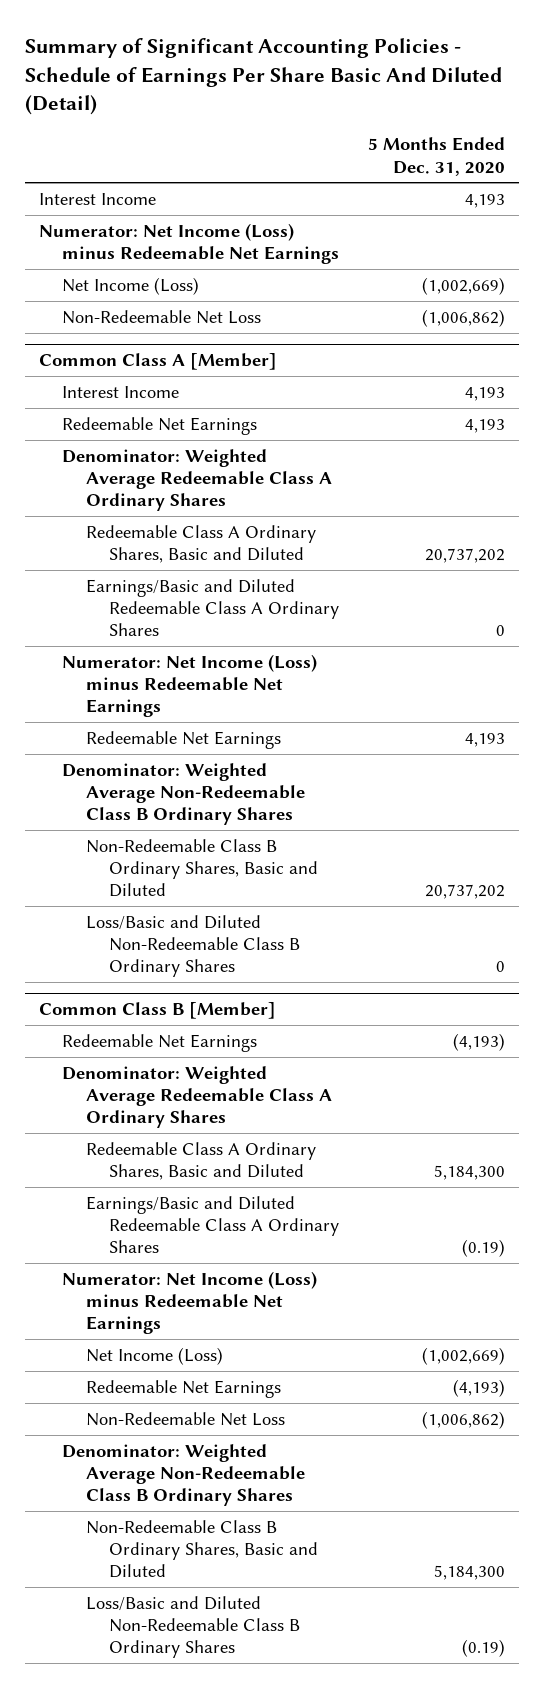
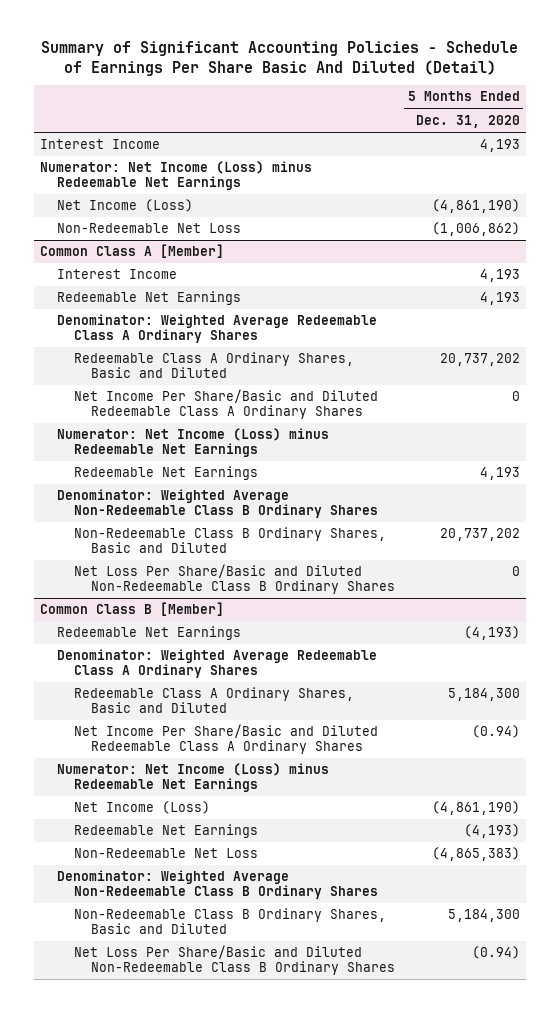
- Net Income (Loss) | (1,002,669)
+ Net Income (Loss) | (4,861,190)
@ Common Class A [Member]
- Earnings/Basic and Diluted Redeemable Class A Ordinary Shares | 0
+ Net Income Per Share/Basic and Diluted Redeemable Class A Ordinary Shares | 0
- Loss/Basic and Diluted Non-Redeemable Class B Ordinary Shares | 0
+ Net Loss Per Share/Basic and Diluted Non-Redeemable Class B Ordinary Shares | 0
@ Common Class B [Member]
- Earnings/Basic and Diluted Redeemable Class A Ordinary Shares | (0.19)
+ Net Income Per Share/Basic and Diluted Redeemable Class A Ordinary Shares | (0.94)
- Net Income (Loss) | (1,002,669)
+ Net Income (Loss) | (4,861,190)
- Non-Redeemable Net Loss | (1,006,862)
+ Non-Redeemable Net Loss | (4,865,383)
- Loss/Basic and Diluted Non-Redeemable Class B Ordinary Shares | (0.19)
+ Net Loss Per Share/Basic and Diluted Non-Redeemable Class B Ordinary Shares | (0.94)

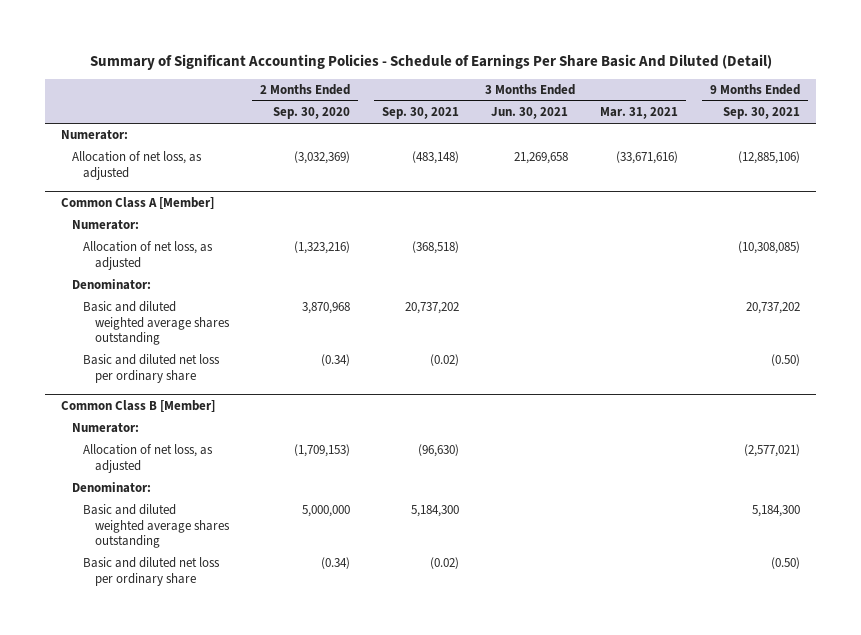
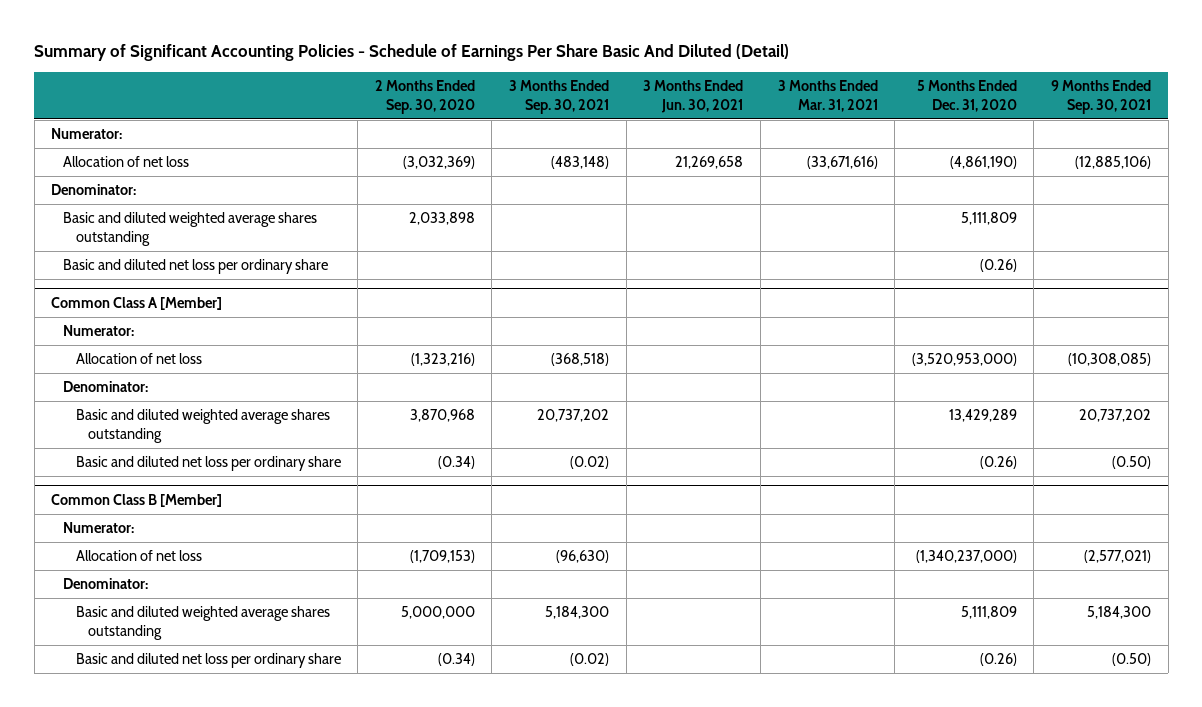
- | 2 Months Ended Sep. 30, 2020 | 3 Months Ended Sep. 30, 2021 | 3 Months Ended Jun. 30, 2021 | 3 Months Ended Mar. 31, 2021 | 9 Months Ended Sep. 30, 2021
+ | 2 Months Ended Sep. 30, 2020 | 3 Months Ended Sep. 30, 2021 | 3 Months Ended Jun. 30, 2021 | 3 Months Ended Mar. 31, 2021 | 5 Months Ended Dec. 31, 2020 | 9 Months Ended Sep. 30, 2021
- Allocation of net loss, as adjusted | (3,032,369) | (483,148) | 21,269,658 | (33,671,616) | (12,885,106)
+ Allocation of net loss | (3,032,369) | (483,148) | 21,269,658 | (33,671,616) | (4,861,190) | (12,885,106)
+ Denominator:
+ Basic and diluted weighted average shares outstanding | 2,033,898 | | | | 5,111,809 |
+ Basic and diluted net loss per ordinary share | | | | | (0.26) |
@ Common Class A [Member]
- Allocation of net loss, as adjusted | (1,323,216) | (368,518) | | | (10,308,085)
+ Allocation of net loss | (1,323,216) | (368,518) | | | (3,520,953,000) | (10,308,085)
@ Common Class B [Member]
- Allocation of net loss, as adjusted | (1,709,153) | (96,630) | | | (2,577,021)
+ Allocation of net loss | (1,709,153) | (96,630) | | | (1,340,237,000) | (2,577,021)

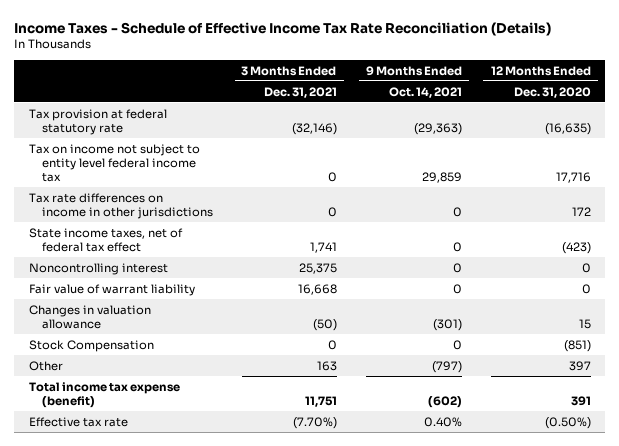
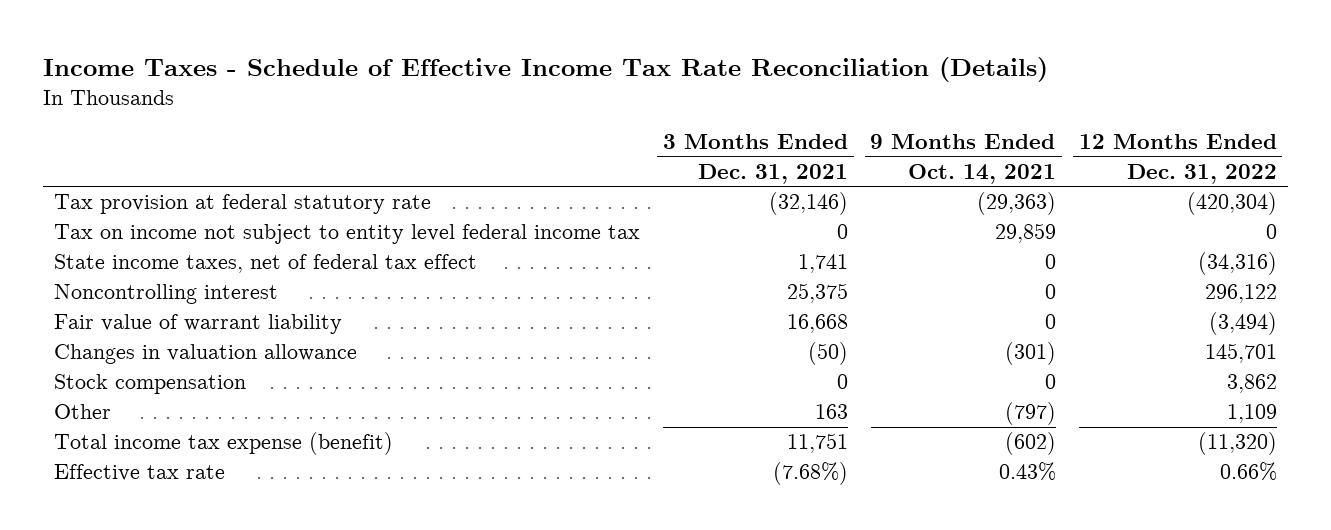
- | 3 Months Ended Dec. 31, 2021 | 9 Months Ended Oct. 14, 2021 | 12 Months Ended Dec. 31, 2020
+ | 3 Months Ended Dec. 31, 2021 | 9 Months Ended Oct. 14, 2021 | 12 Months Ended Dec. 31, 2022
- Tax rate differences on income in other jurisdictions | 0 | 0 | 172
- Stock Compensation | 0 | 0 | (851)
+ Stock compensation | 0 | 0 | 3,862
- Effective tax rate | (7.70%) | 0.40% | (0.50%)
+ Effective tax rate | (7.68%) | 0.43% | 0.66%

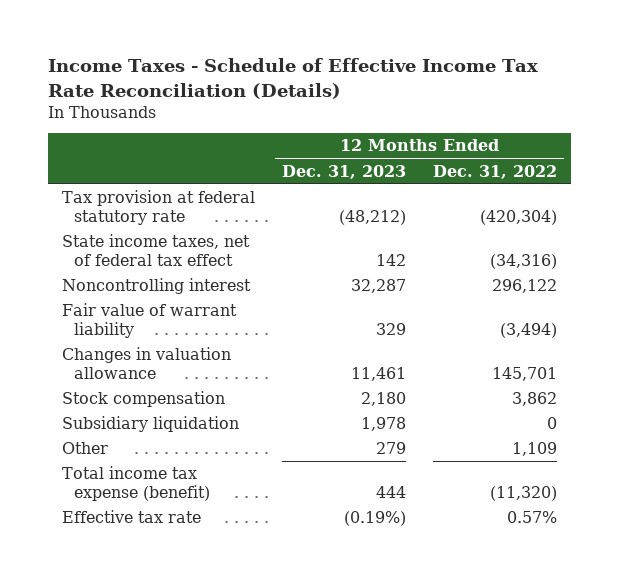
- | 3 Months Ended Dec. 31, 2021 | 9 Months Ended Oct. 14, 2021 | 12 Months Ended Dec. 31, 2022
+ | 12 Months Ended Dec. 31, 2023 | 12 Months Ended Dec. 31, 2022
- Tax on income not subject to entity level federal income tax | 0 | 29,859 | 0
+ Subsidiary liquidation | 1,978 | 0
- Effective tax rate | (7.68%) | 0.43% | 0.66%
+ Effective tax rate | (0.19%) | 0.57%

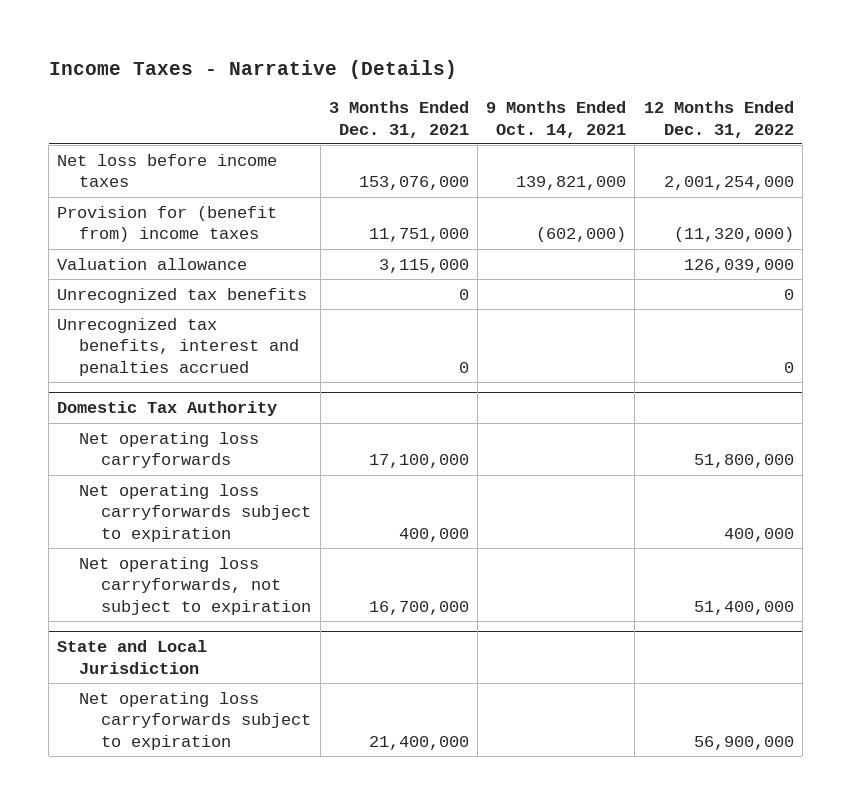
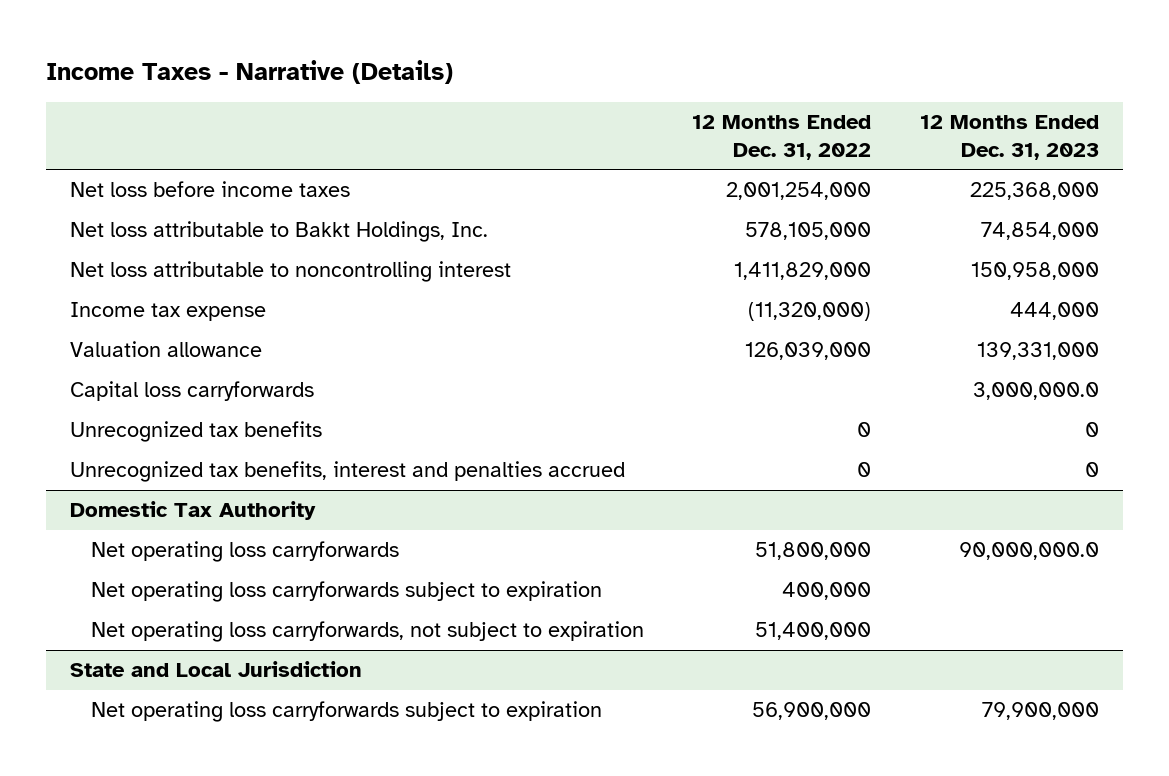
- | 3 Months Ended Dec. 31, 2021 | 9 Months Ended Oct. 14, 2021 | 12 Months Ended Dec. 31, 2022
+ | 12 Months Ended Dec. 31, 2022 | 12 Months Ended Dec. 31, 2023
- Provision for (benefit from) income taxes | 11,751,000 | (602,000) | (11,320,000)
+ Net loss attributable to Bakkt Holdings, Inc. | 578,105,000 | 74,854,000
+ Net loss attributable to noncontrolling interest | 1,411,829,000 | 150,958,000
+ Income tax expense | (11,320,000) | 444,000
+ Capital loss carryforwards | | 3,000,000.0

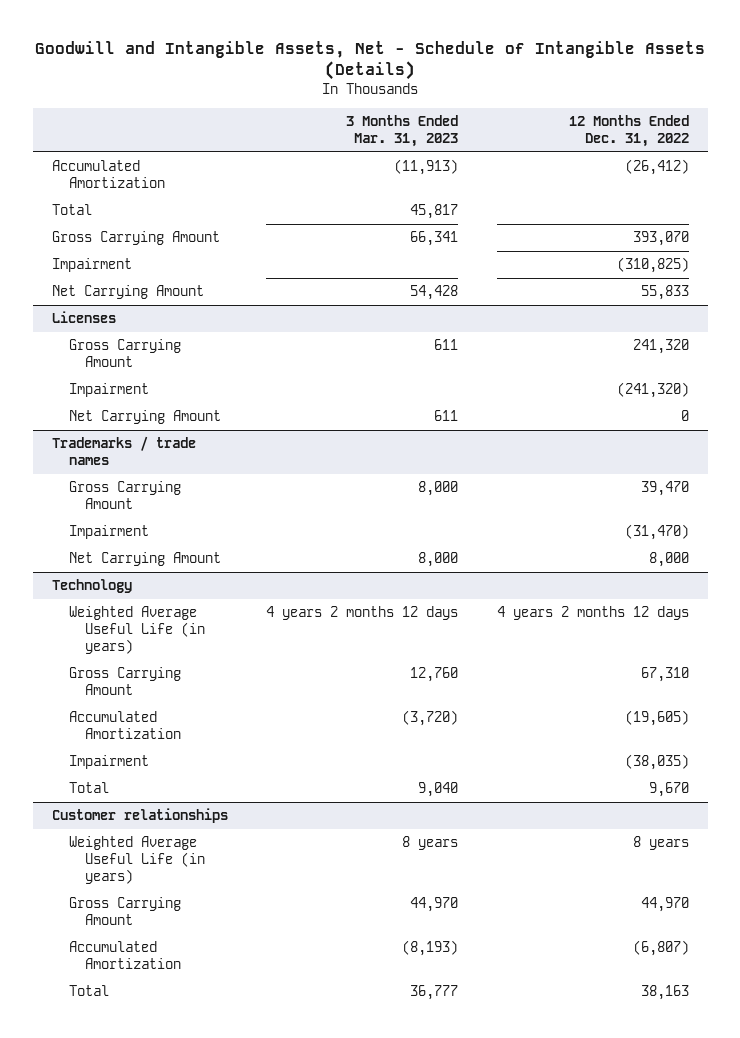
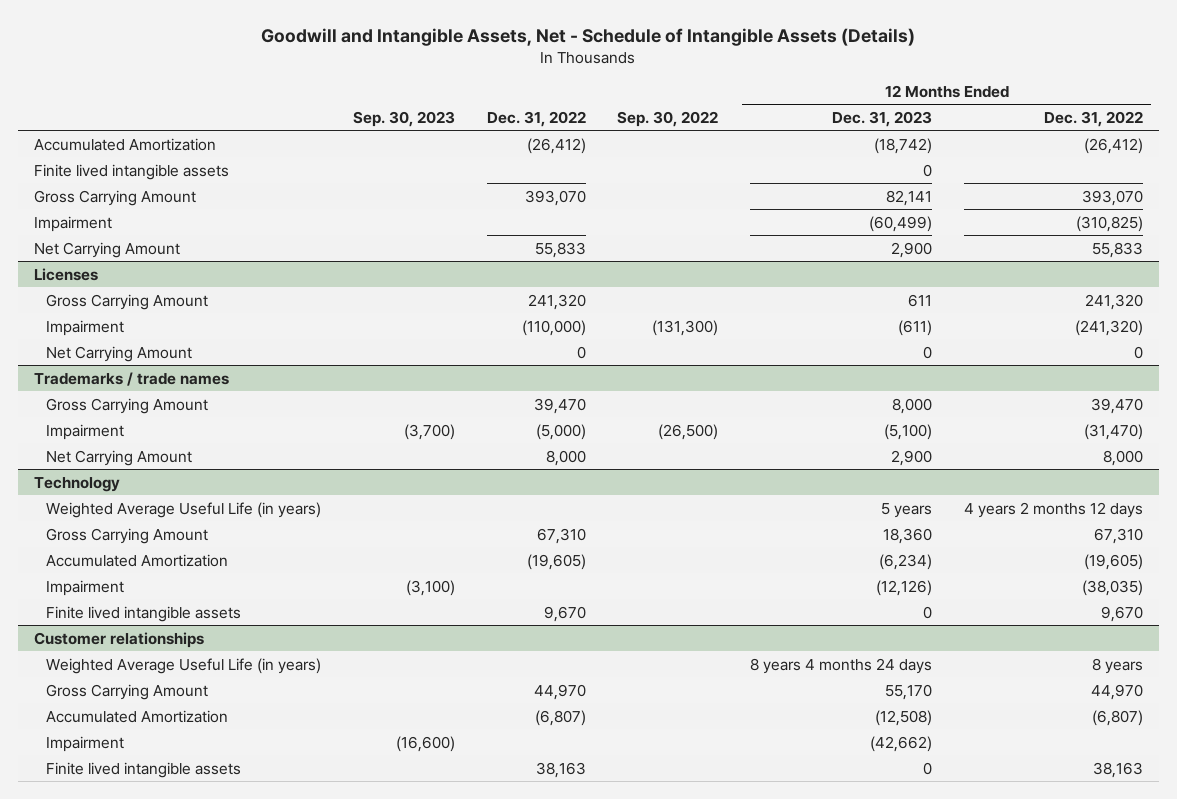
- | 3 Months Ended Mar. 31, 2023 | 12 Months Ended Dec. 31, 2022
+ | Sep. 30, 2023 | Dec. 31, 2022 | Sep. 30, 2022 | 12 Months Ended Dec. 31, 2023 | 12 Months Ended Dec. 31, 2022
- Total | 45,817 |
+ Finite lived intangible assets | | | | 0 |
@ Technology
- Total | 9,040 | 9,670
+ Finite lived intangible assets | | 9,670 | | 0 | 9,670
@ Customer relationships
- Total | 36,777 | 38,163
+ Impairment | (16,600) | | | (42,662) |
+ Finite lived intangible assets | | 38,163 | | 0 | 38,163

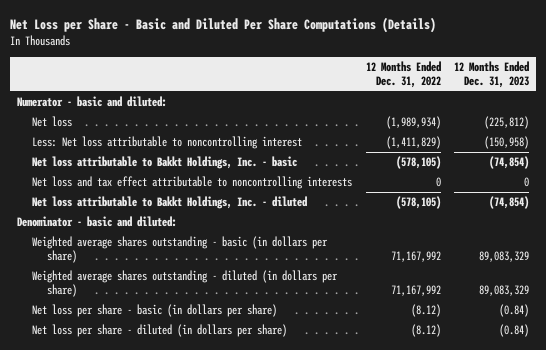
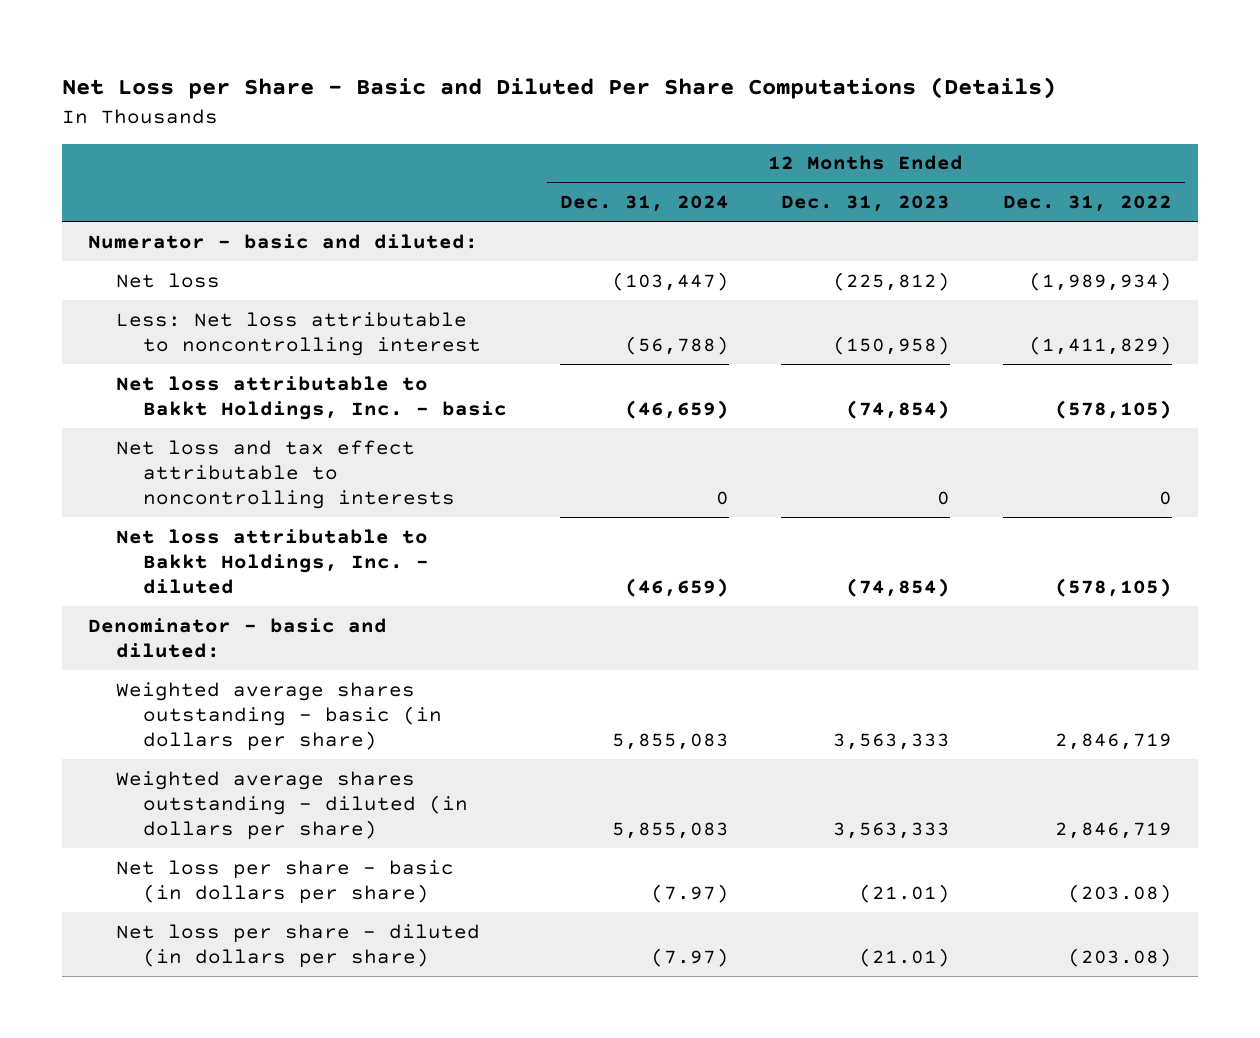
- | 12 Months Ended Dec. 31, 2022 | 12 Months Ended Dec. 31, 2023
+ | 12 Months Ended Dec. 31, 2024 | 12 Months Ended Dec. 31, 2023 | 12 Months Ended Dec. 31, 2022
- Weighted average shares outstanding - basic (in dollars per share) | 71,167,992 | 89,083,329
- Weighted average shares outstanding - diluted (in dollars per share) | 71,167,992 | 89,083,329
- Net loss per share - basic (in dollars per share) | (8.12) | (0.84)
- Net loss per share - diluted (in dollars per share) | (8.12) | (0.84)
+ Weighted average shares outstanding - basic (in dollars per share) | 5,855,083 | 3,563,333 | 2,846,719
+ Weighted average shares outstanding - diluted (in dollars per share) | 5,855,083 | 3,563,333 | 2,846,719
+ Net loss per share - basic (in dollars per share) | (7.97) | (21.01) | (203.08)
+ Net loss per share - diluted (in dollars per share) | (7.97) | (21.01) | (203.08)

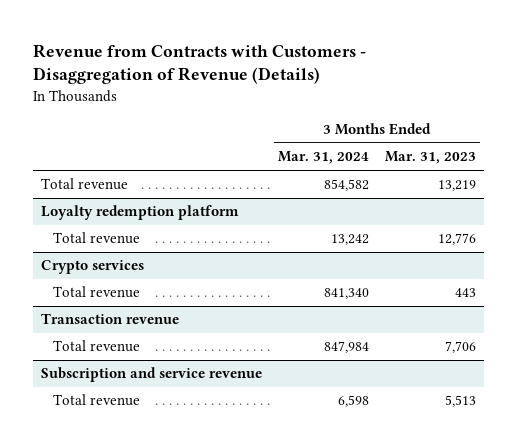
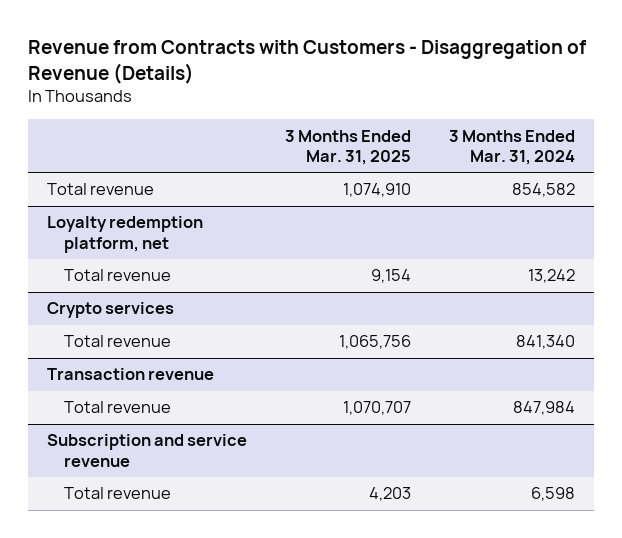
- | 3 Months Ended Mar. 31, 2024 | 3 Months Ended Mar. 31, 2023
+ | 3 Months Ended Mar. 31, 2025 | 3 Months Ended Mar. 31, 2024
- Loyalty redemption platform
+ Loyalty redemption platform, net

